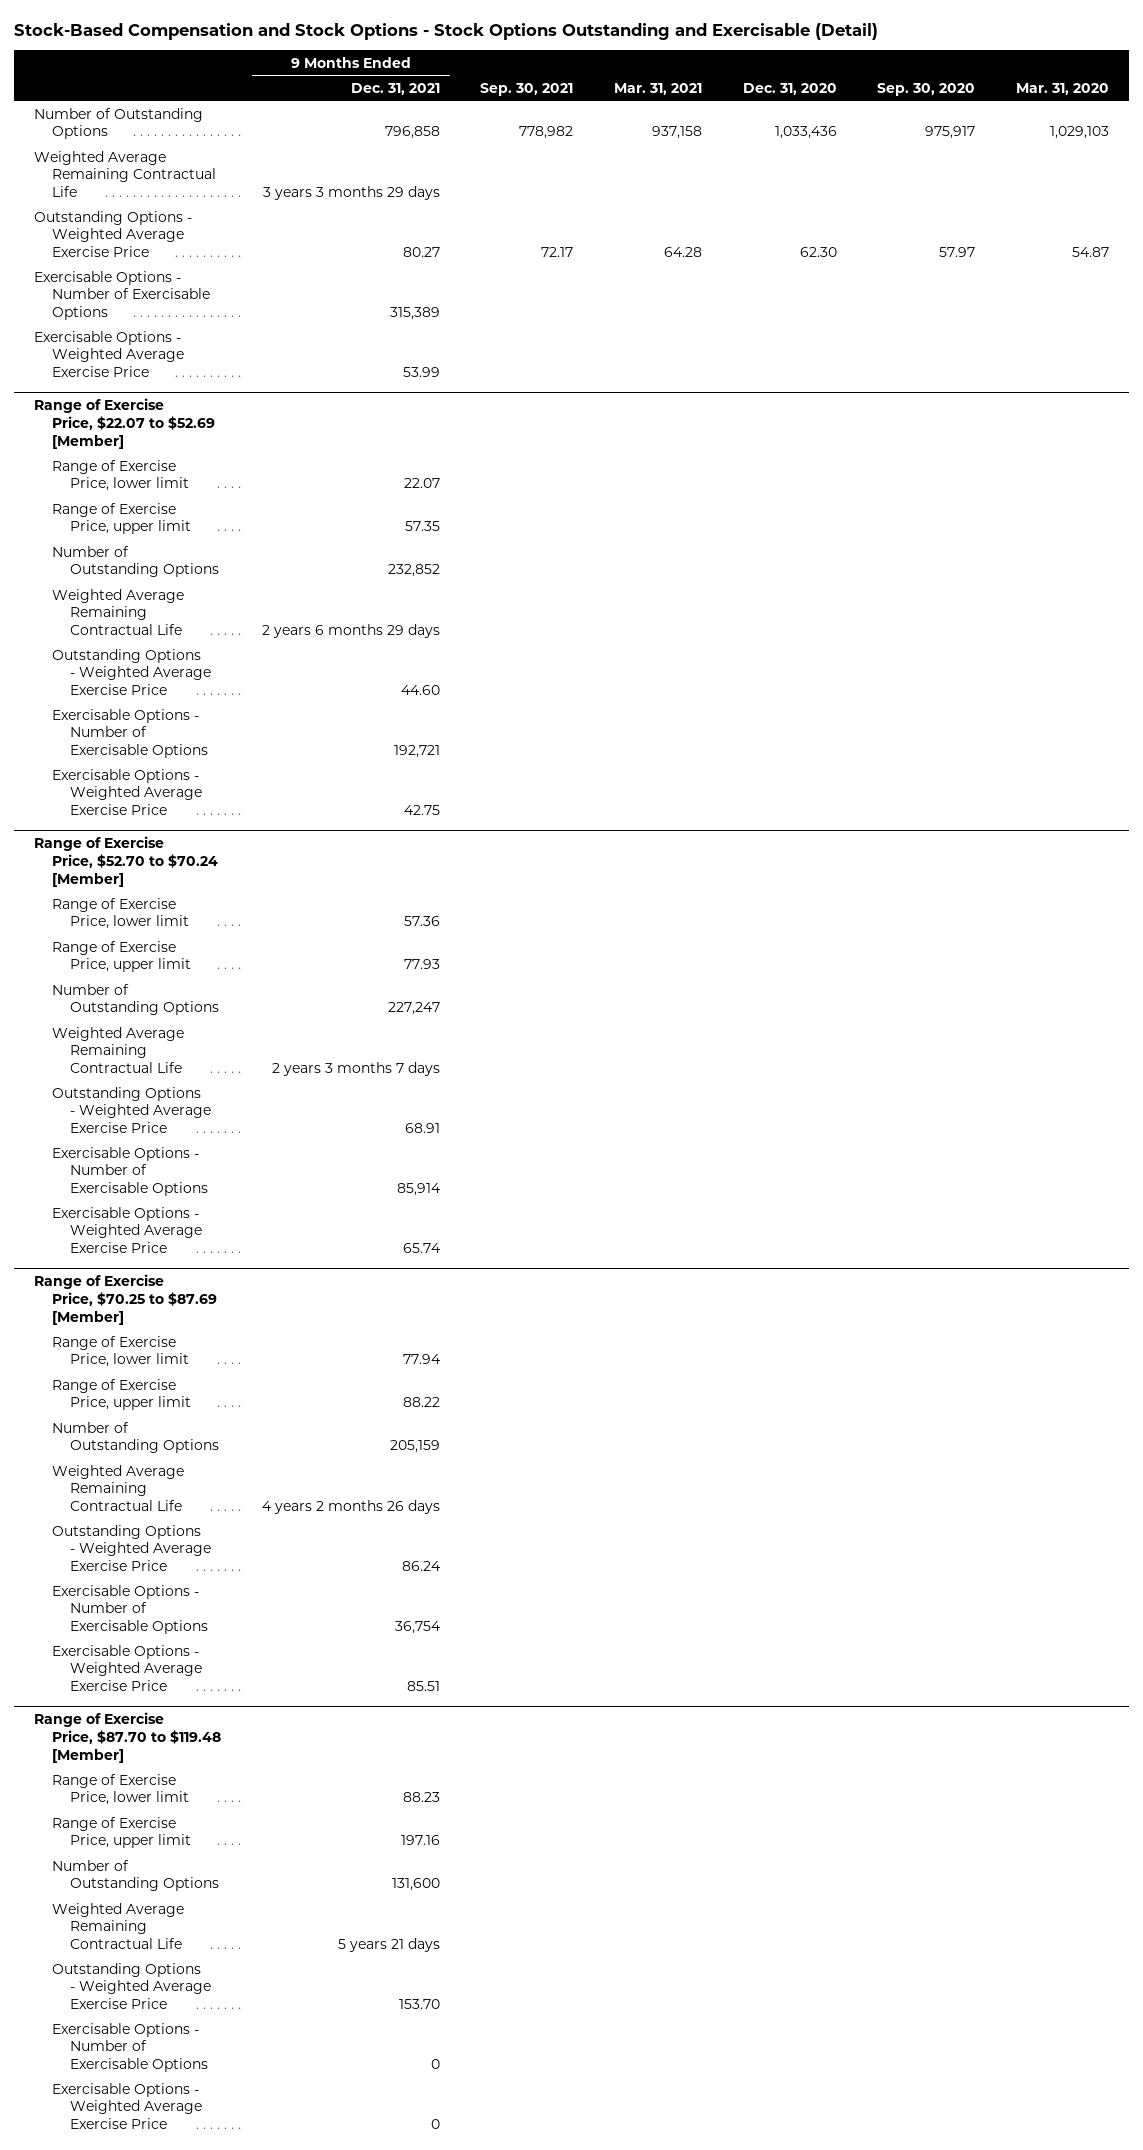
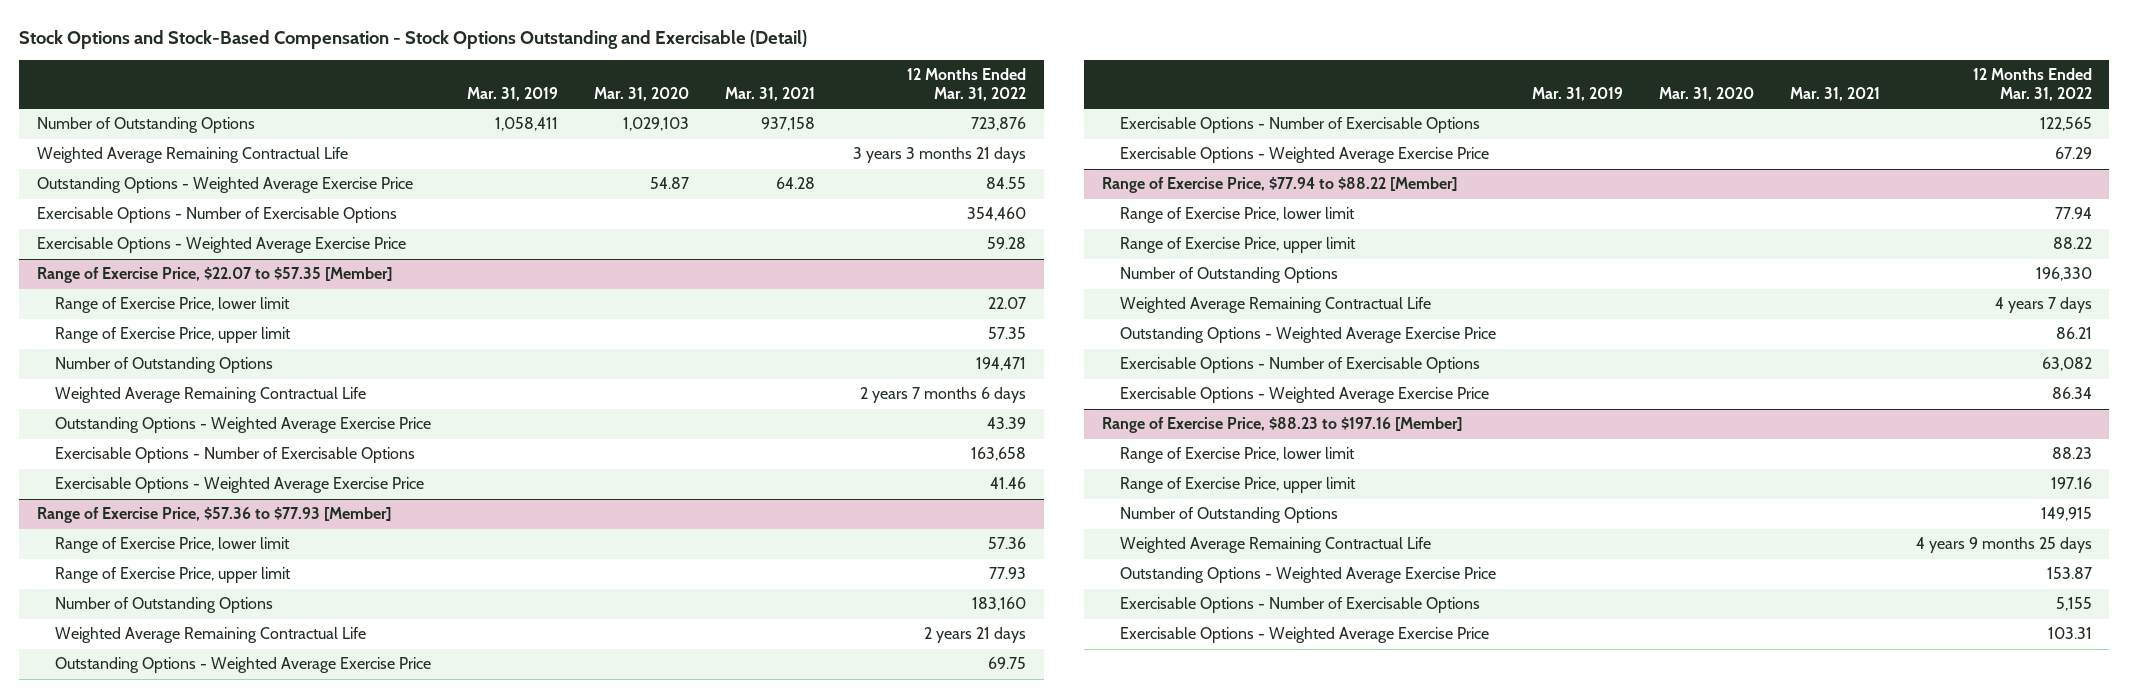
- Stock-Based Compensation and Stock Options - Stock Options Outstanding and Exercisable (Detail)
+ Stock Options and Stock-Based Compensation - Stock Options Outstanding and Exercisable (Detail)
- | 9 Months Ended Dec. 31, 2021 | Sep. 30, 2021 | Mar. 31, 2021 | Dec. 31, 2020 | Sep. 30, 2020 | Mar. 31, 2020
+ | Mar. 31, 2019 | Mar. 31, 2020 | Mar. 31, 2021 | 12 Months Ended Mar. 31, 2022
- Range of Exercise Price, $22.07 to $52.69 [Member]
+ Range of Exercise Price, $22.07 to $57.35 [Member]
- Range of Exercise Price, $52.70 to $70.24 [Member]
+ Range of Exercise Price, $57.36 to $77.93 [Member]
- Range of Exercise Price, $70.25 to $87.69 [Member]
+ Range of Exercise Price, $77.94 to $88.22 [Member]
- Range of Exercise Price, $87.70 to $119.48 [Member]
+ Range of Exercise Price, $88.23 to $197.16 [Member]

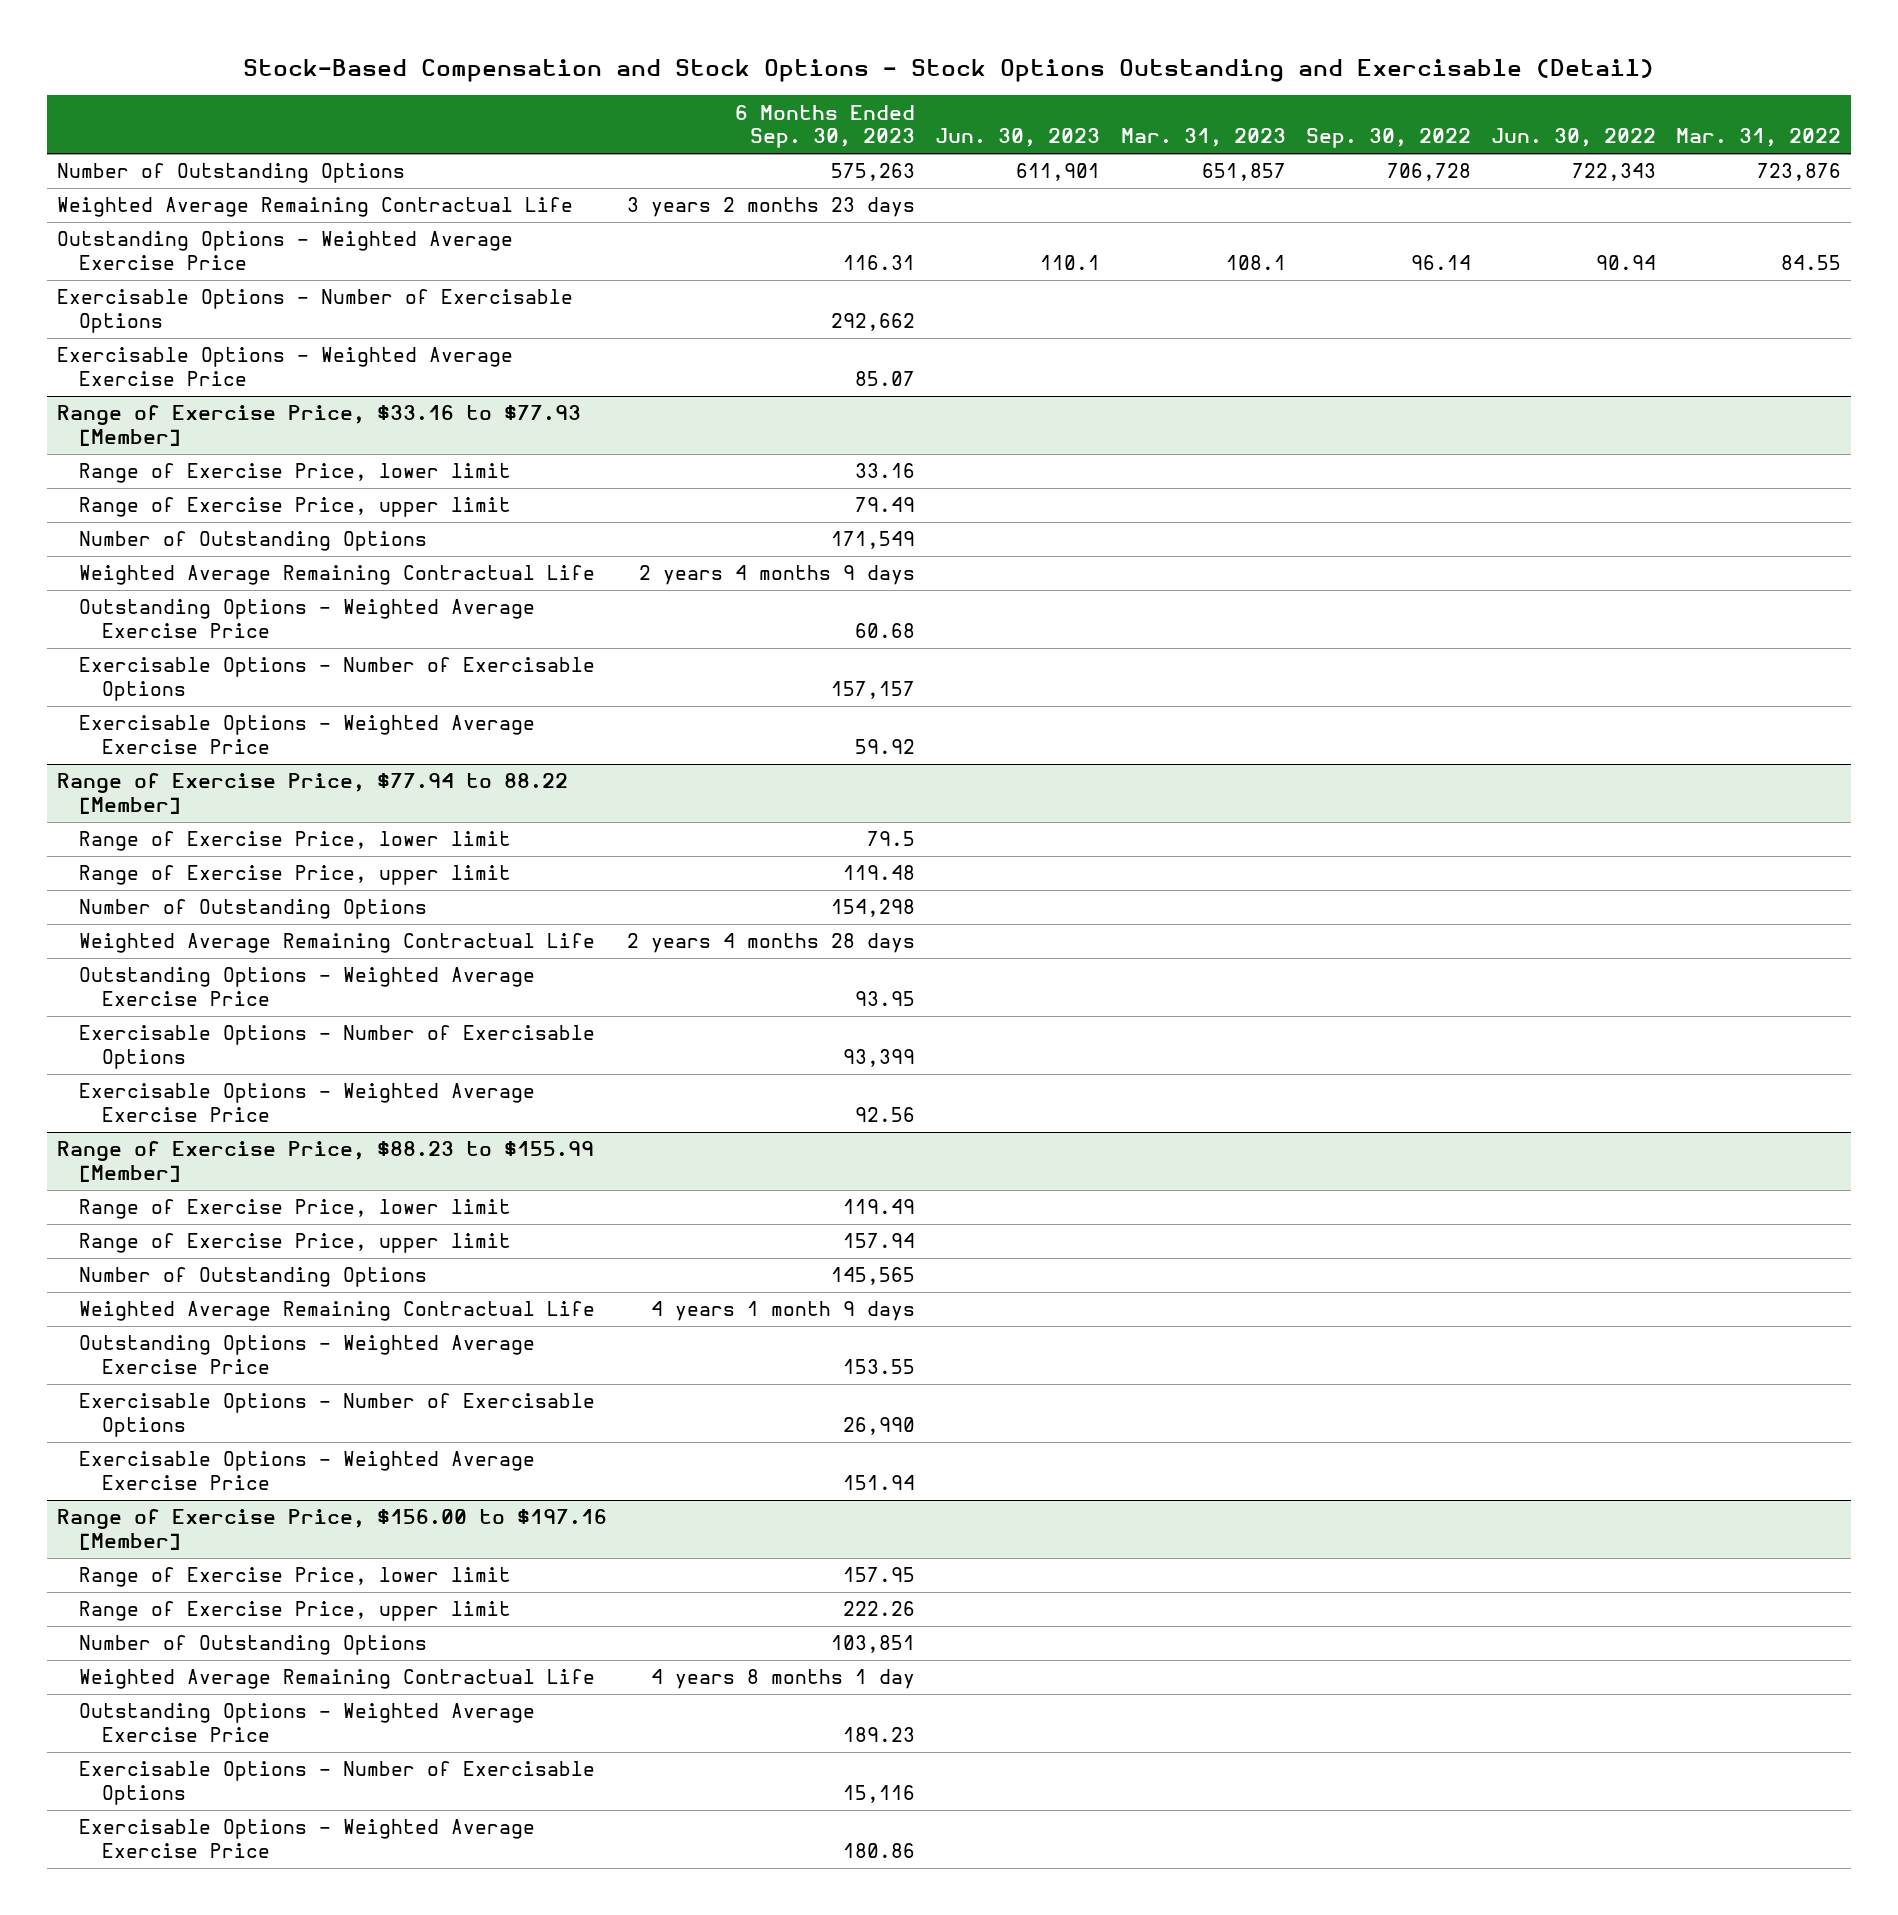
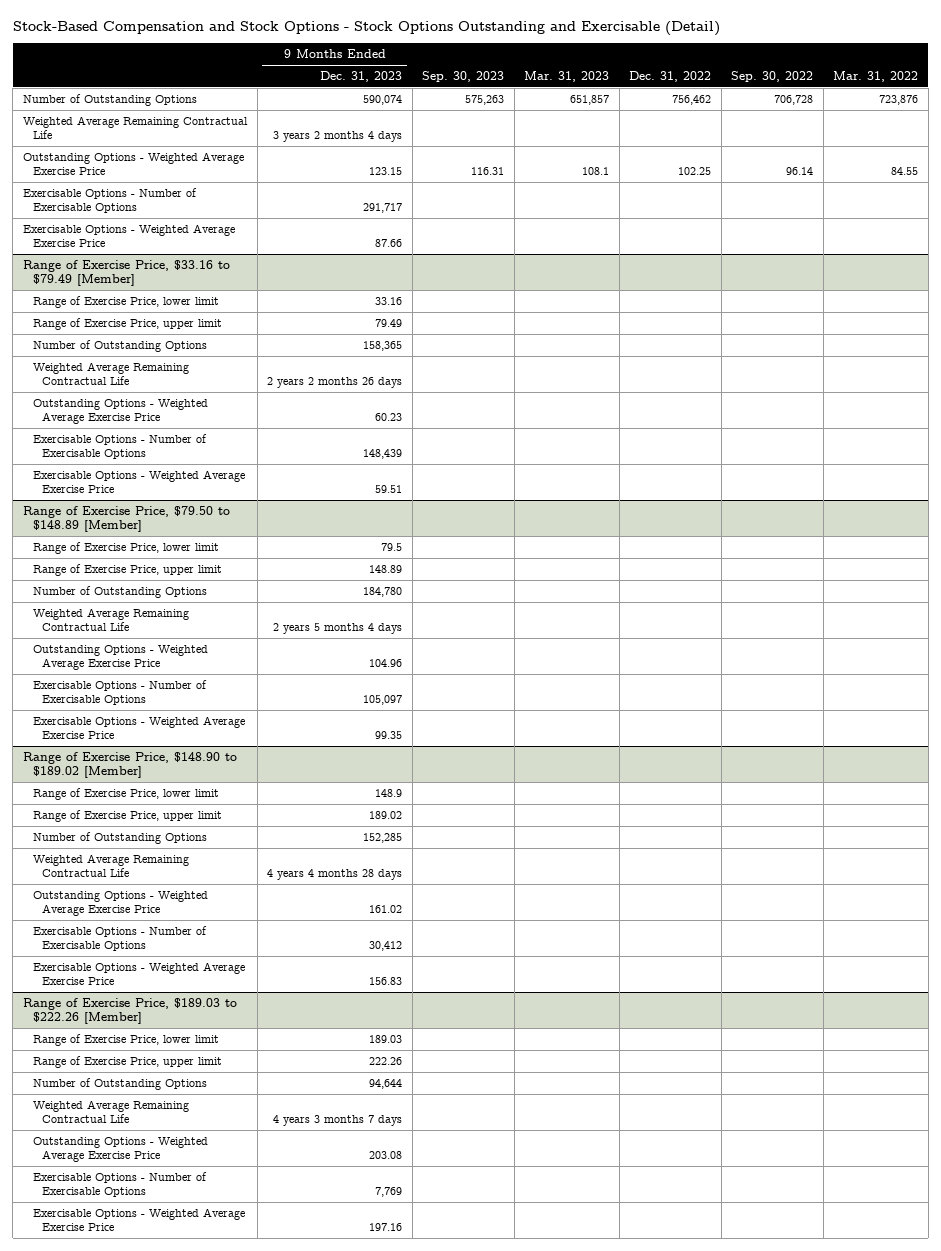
- | 6 Months Ended Sep. 30, 2023 | Jun. 30, 2023 | Mar. 31, 2023 | Sep. 30, 2022 | Jun. 30, 2022 | Mar. 31, 2022
+ | 9 Months Ended Dec. 31, 2023 | Sep. 30, 2023 | Mar. 31, 2023 | Dec. 31, 2022 | Sep. 30, 2022 | Mar. 31, 2022
- Range of Exercise Price, $33.16 to $77.93 [Member]
+ Range of Exercise Price, $33.16 to $79.49 [Member]
- Range of Exercise Price, $77.94 to 88.22 [Member]
+ Range of Exercise Price, $79.50 to $148.89 [Member]
- Range of Exercise Price, $88.23 to $155.99 [Member]
+ Range of Exercise Price, $148.90 to $189.02 [Member]
- Range of Exercise Price, $156.00 to $197.16 [Member]
+ Range of Exercise Price, $189.03 to $222.26 [Member]

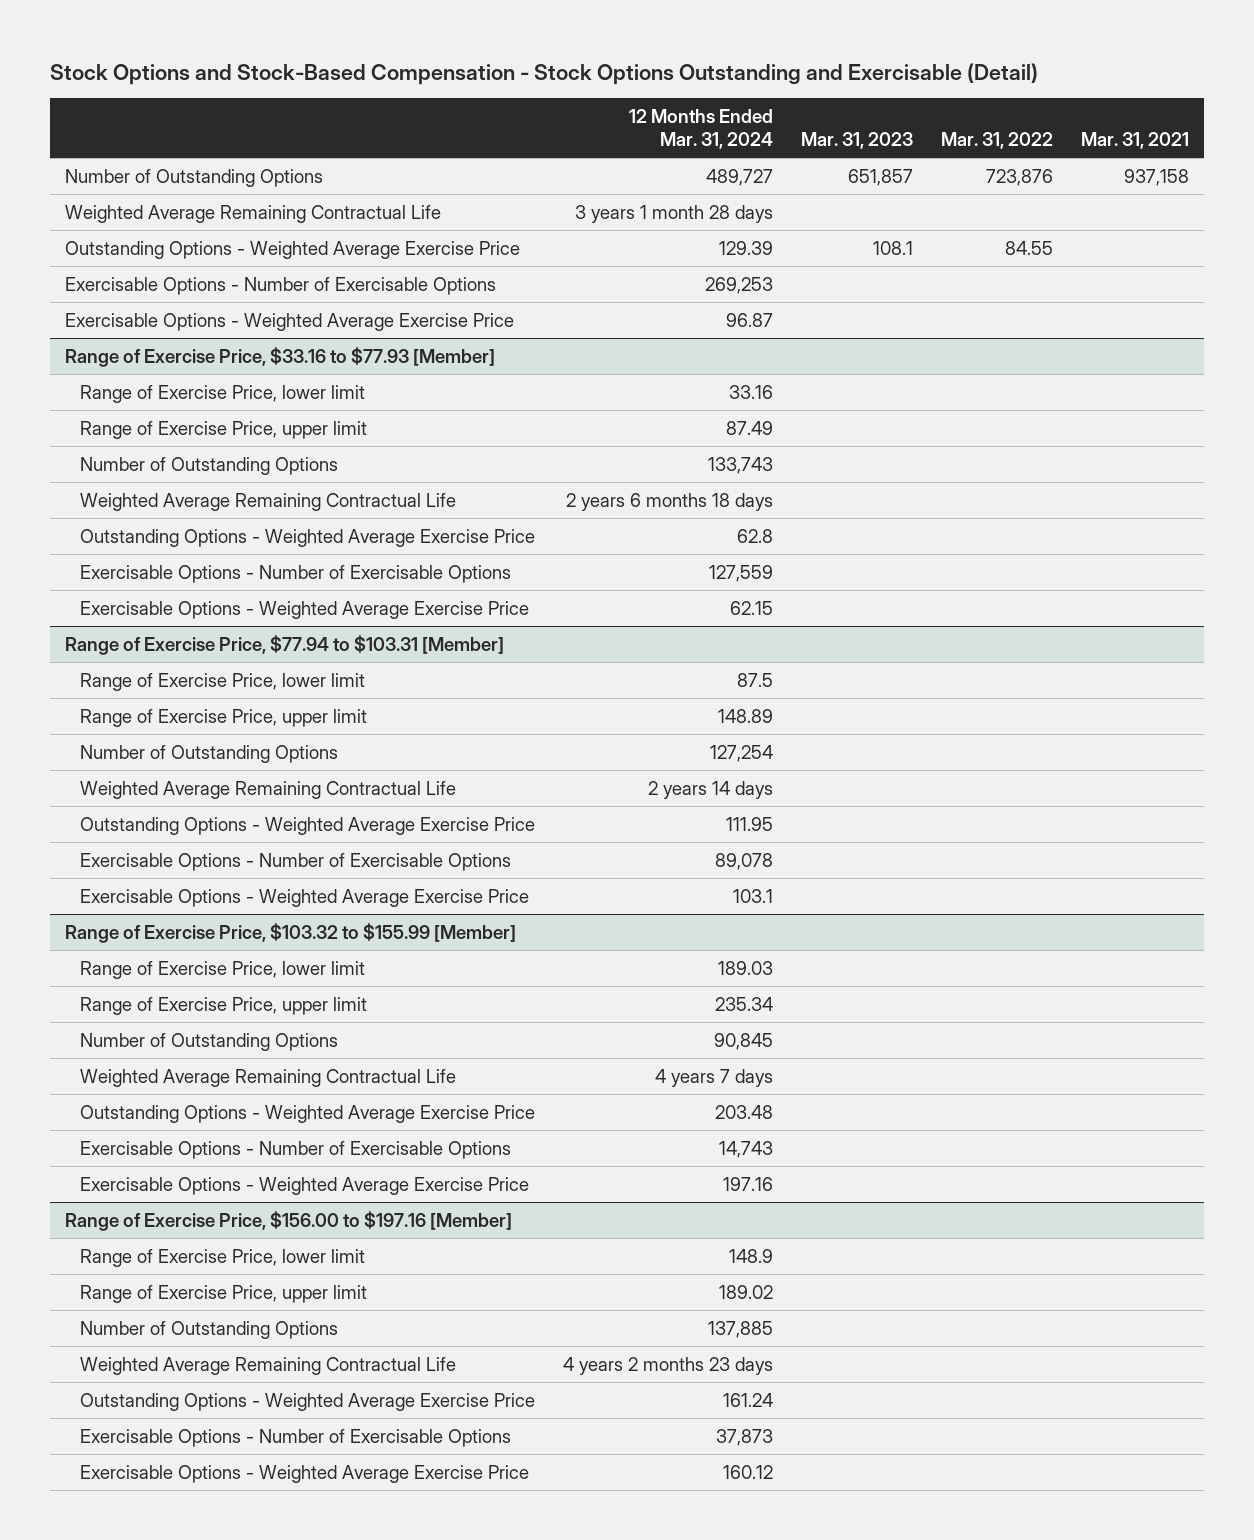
- Stock-Based Compensation and Stock Options - Stock Options Outstanding and Exercisable (Detail)
+ Stock Options and Stock-Based Compensation - Stock Options Outstanding and Exercisable (Detail)
- | 9 Months Ended Dec. 31, 2023 | Sep. 30, 2023 | Mar. 31, 2023 | Dec. 31, 2022 | Sep. 30, 2022 | Mar. 31, 2022
+ | 12 Months Ended Mar. 31, 2024 | Mar. 31, 2023 | Mar. 31, 2022 | Mar. 31, 2021
- Range of Exercise Price, $33.16 to $79.49 [Member]
+ Range of Exercise Price, $33.16 to $77.93 [Member]
- Range of Exercise Price, $79.50 to $148.89 [Member]
+ Range of Exercise Price, $77.94 to $103.31 [Member]
- Range of Exercise Price, $148.90 to $189.02 [Member]
+ Range of Exercise Price, $103.32 to $155.99 [Member]
- Range of Exercise Price, $189.03 to $222.26 [Member]
+ Range of Exercise Price, $156.00 to $197.16 [Member]

